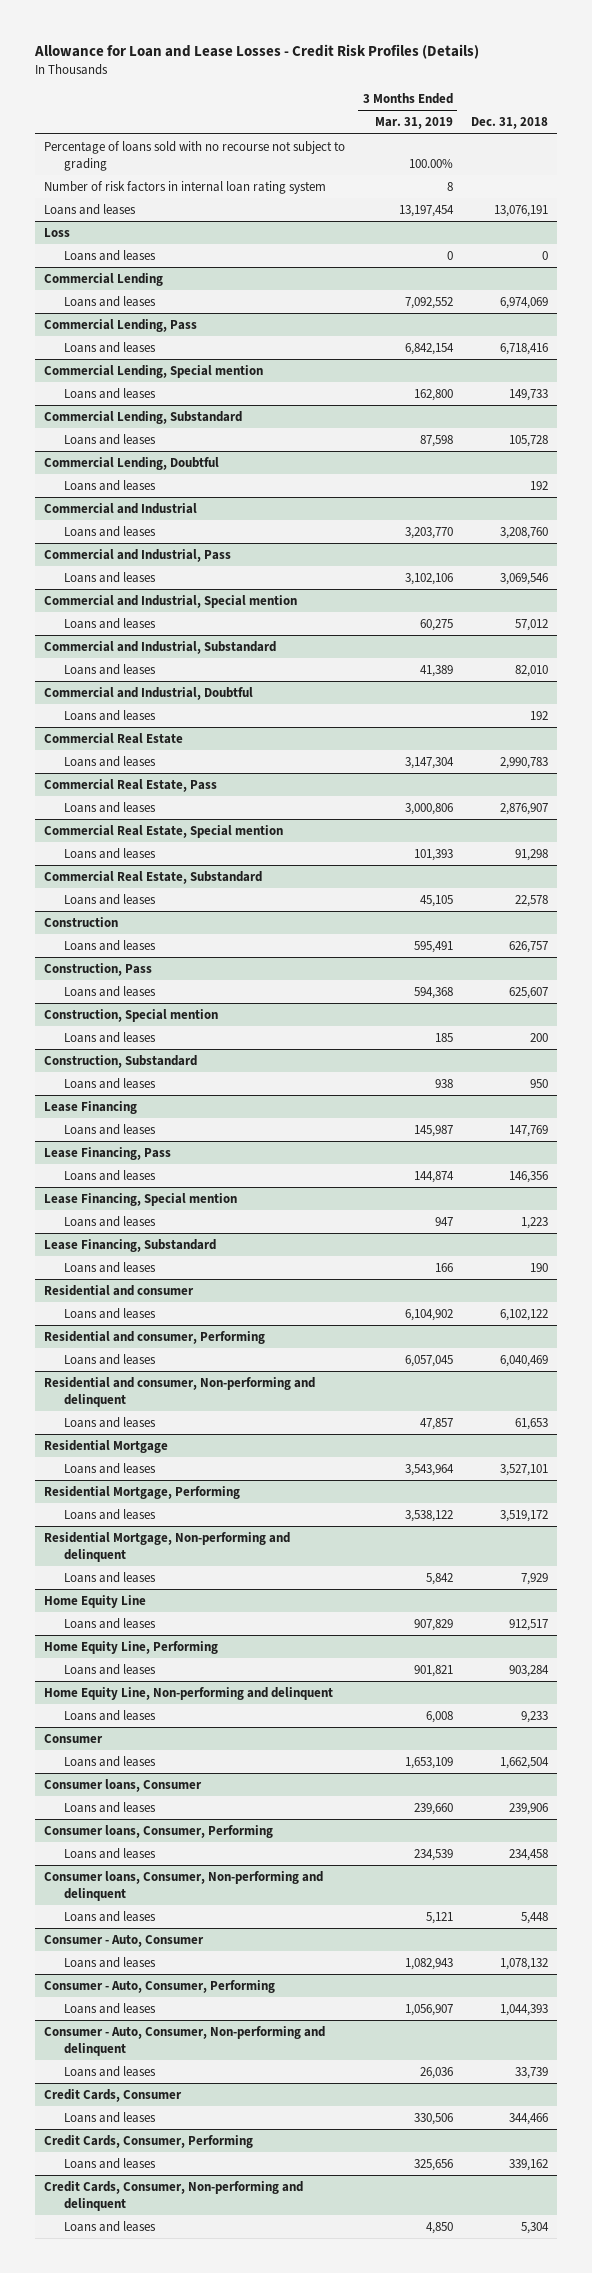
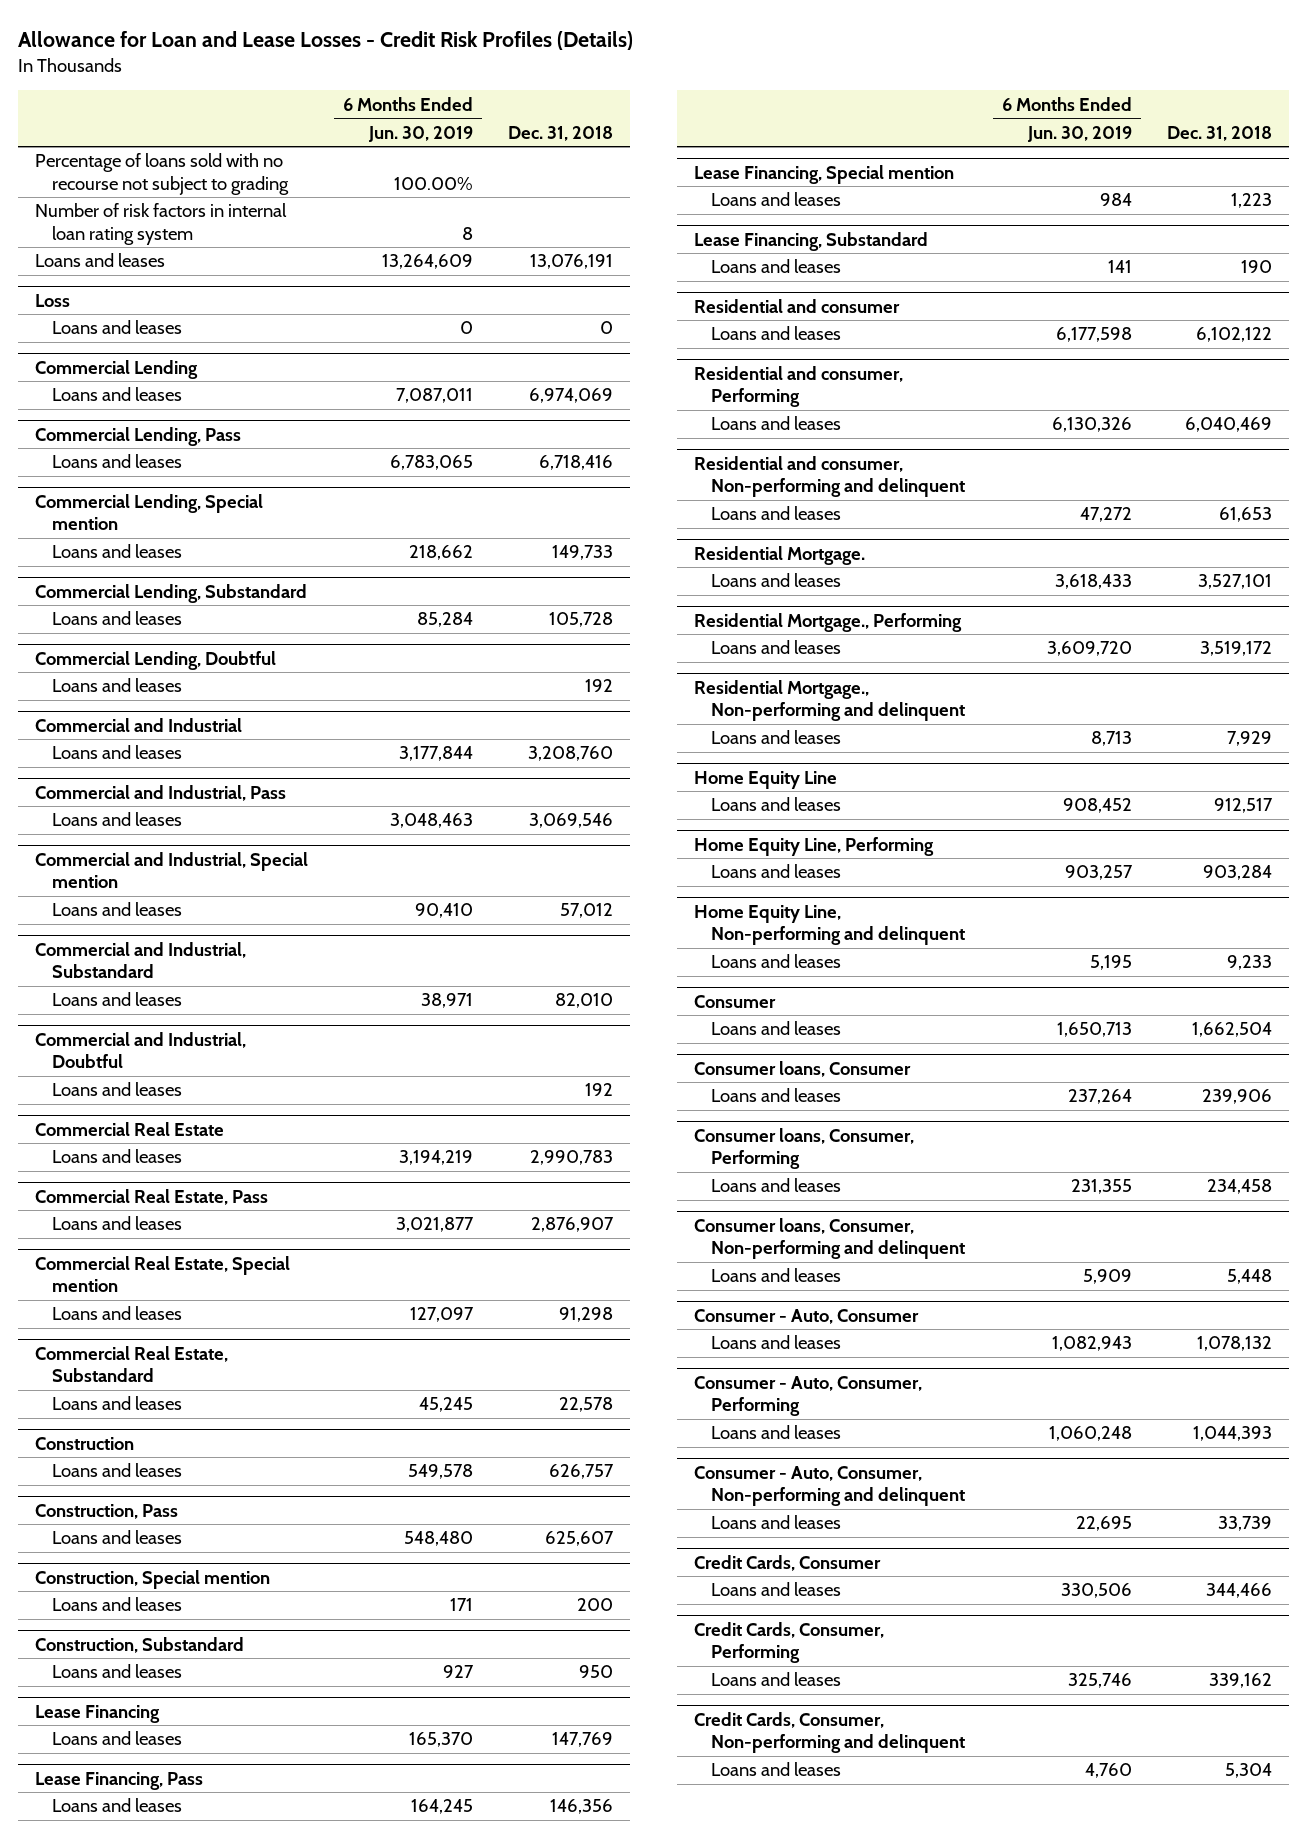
- | 3 Months Ended Mar. 31, 2019 | Dec. 31, 2018
+ | 6 Months Ended Jun. 30, 2019 | Dec. 31, 2018
- Residential Mortgage
+ Residential Mortgage.
- Residential Mortgage, Performing
+ Residential Mortgage., Performing
- Residential Mortgage, Non-performing and delinquent
+ Residential Mortgage., Non-performing and delinquent

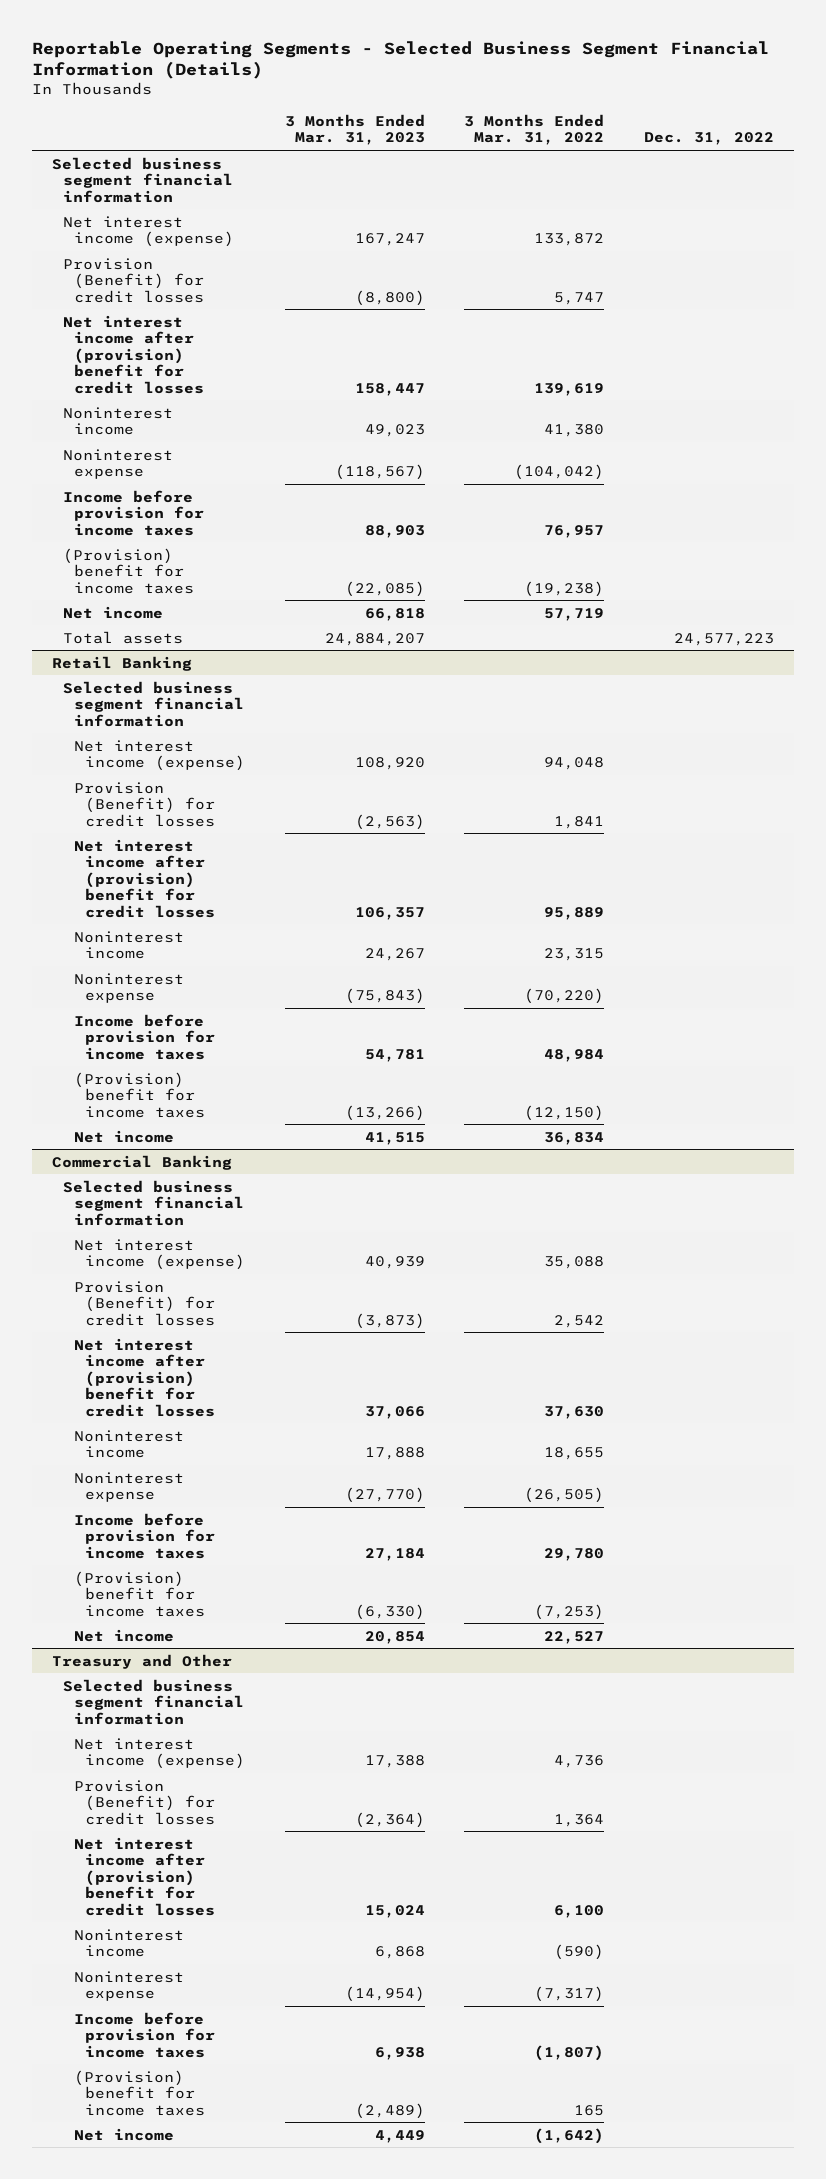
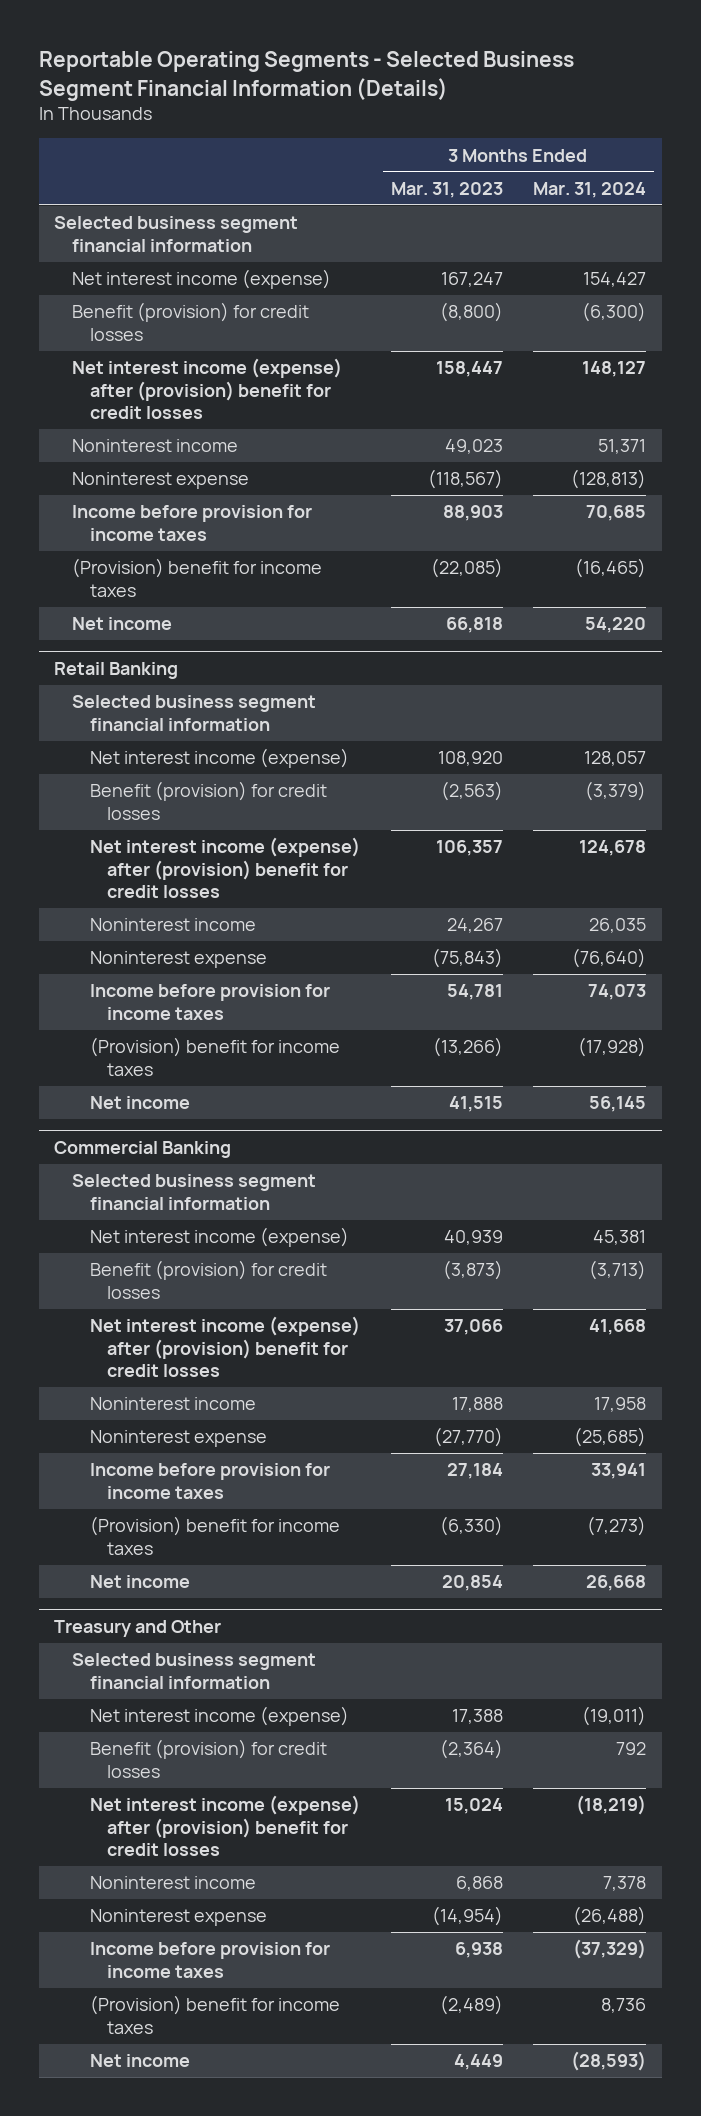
- | 3 Months Ended Mar. 31, 2023 | 3 Months Ended Mar. 31, 2022 | Dec. 31, 2022
+ | 3 Months Ended Mar. 31, 2023 | 3 Months Ended Mar. 31, 2024
- Provision (Benefit) for credit losses | (8,800) | 5,747 |
- Net interest income after (provision) benefit for credit losses | 158,447 | 139,619 |
+ Benefit (provision) for credit losses | (8,800) | (6,300)
+ Net interest income (expense) after (provision) benefit for credit losses | 158,447 | 148,127
- Total assets | 24,884,207 | | 24,577,223
@ Retail Banking
- Provision (Benefit) for credit losses | (2,563) | 1,841 |
- Net interest income after (provision) benefit for credit losses | 106,357 | 95,889 |
+ Benefit (provision) for credit losses | (2,563) | (3,379)
+ Net interest income (expense) after (provision) benefit for credit losses | 106,357 | 124,678
@ Commercial Banking
- Provision (Benefit) for credit losses | (3,873) | 2,542 |
- Net interest income after (provision) benefit for credit losses | 37,066 | 37,630 |
+ Benefit (provision) for credit losses | (3,873) | (3,713)
+ Net interest income (expense) after (provision) benefit for credit losses | 37,066 | 41,668
@ Treasury and Other
- Provision (Benefit) for credit losses | (2,364) | 1,364 |
- Net interest income after (provision) benefit for credit losses | 15,024 | 6,100 |
+ Benefit (provision) for credit losses | (2,364) | 792
+ Net interest income (expense) after (provision) benefit for credit losses | 15,024 | (18,219)

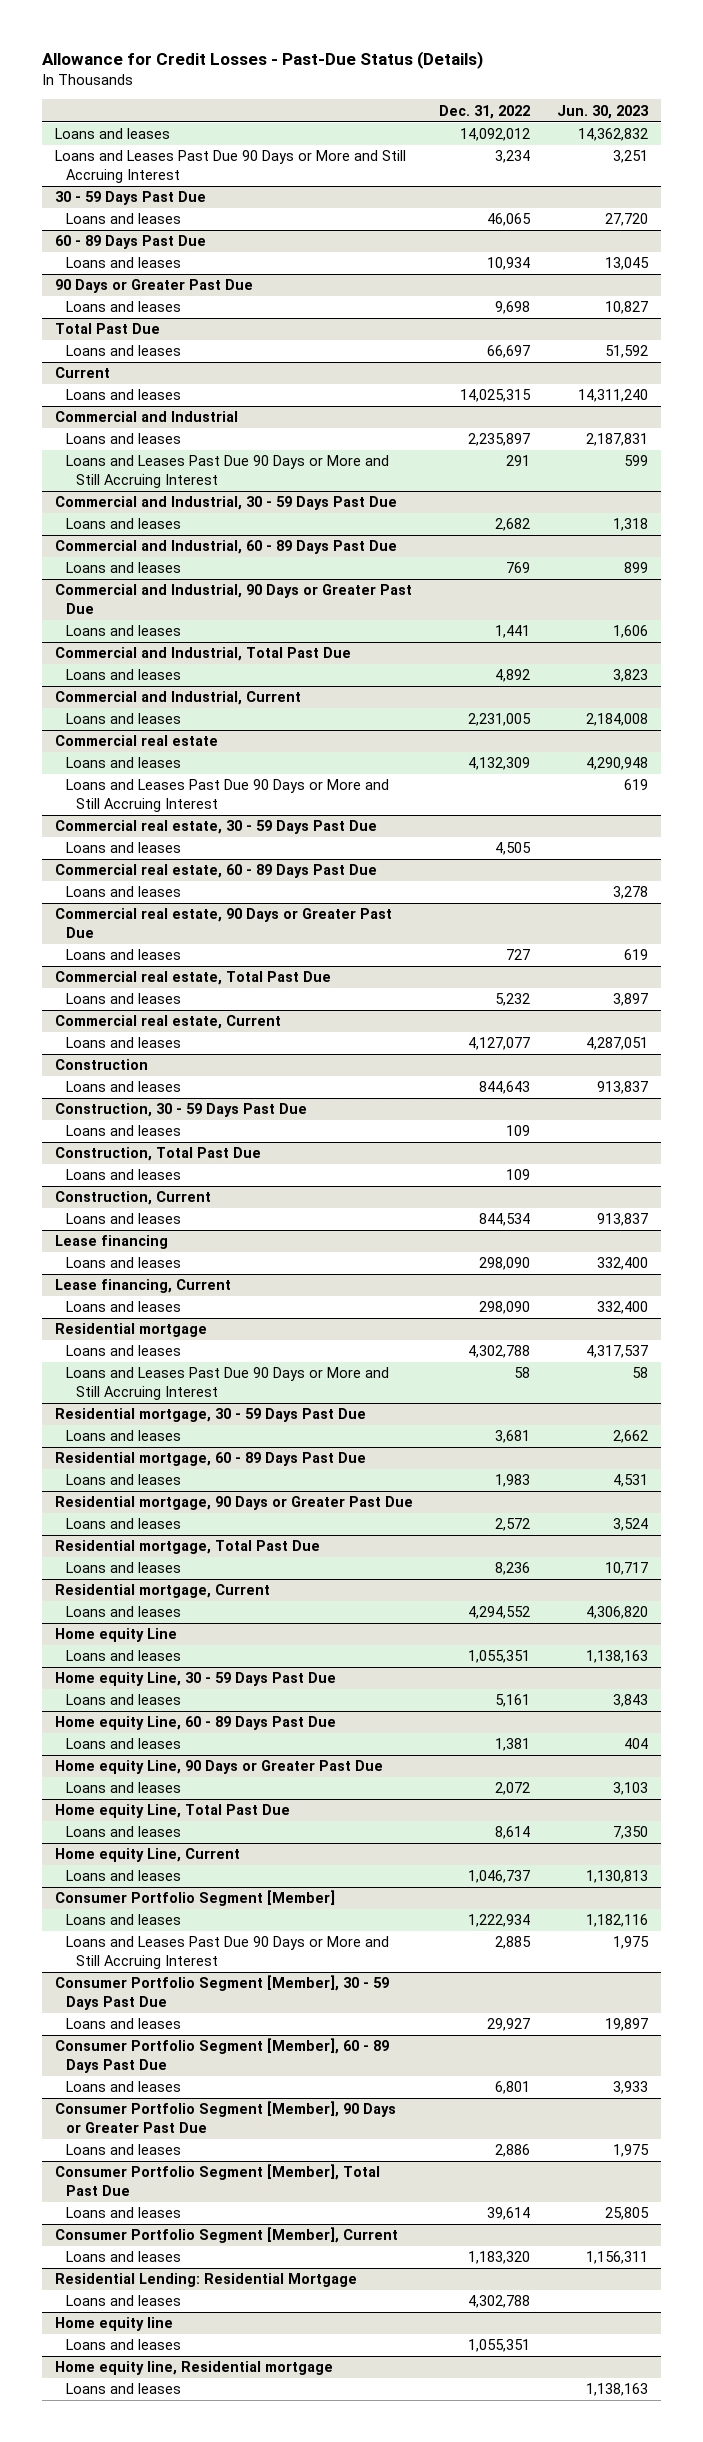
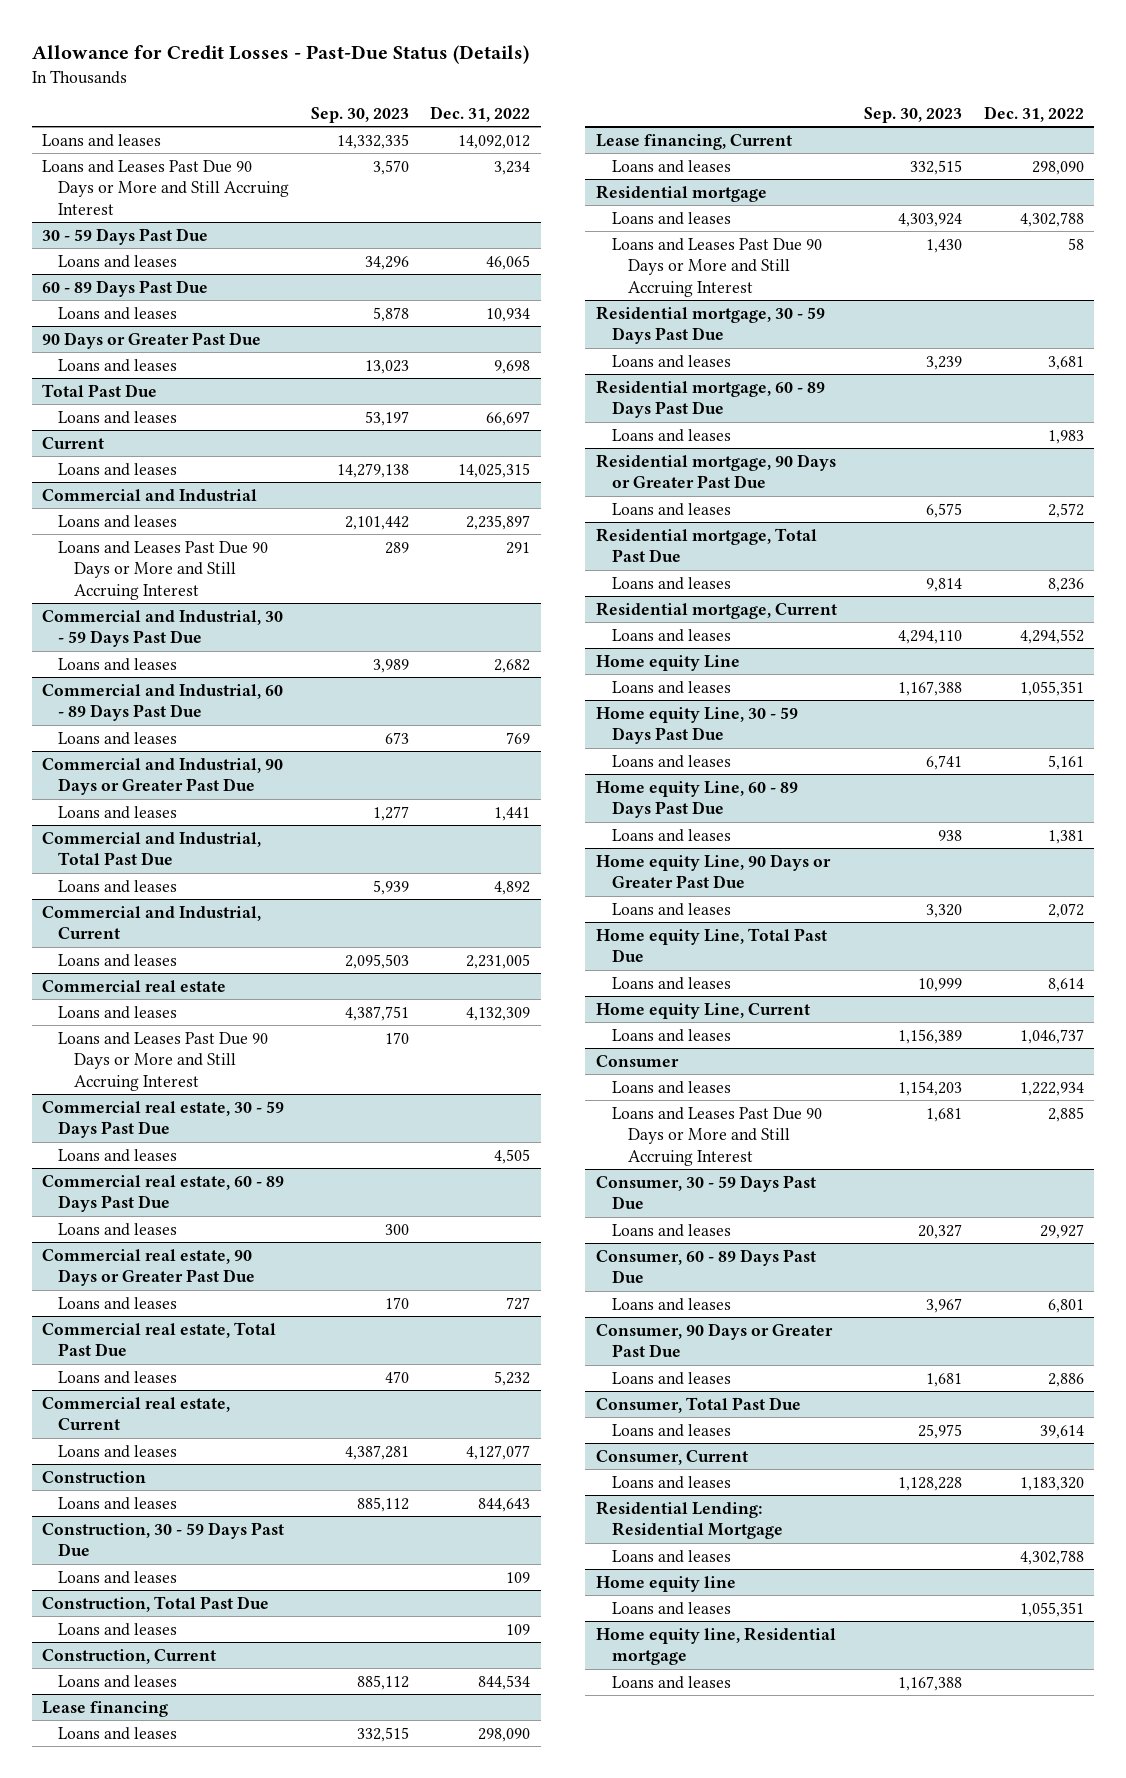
- | Dec. 31, 2022 | Jun. 30, 2023
+ | Sep. 30, 2023 | Dec. 31, 2022
- Consumer Portfolio Segment [Member]
+ Consumer
- Consumer Portfolio Segment [Member], 30 - 59 Days Past Due
+ Consumer, 30 - 59 Days Past Due
- Consumer Portfolio Segment [Member], 60 - 89 Days Past Due
+ Consumer, 60 - 89 Days Past Due
- Consumer Portfolio Segment [Member], 90 Days or Greater Past Due
+ Consumer, 90 Days or Greater Past Due
- Consumer Portfolio Segment [Member], Total Past Due
+ Consumer, Total Past Due
- Consumer Portfolio Segment [Member], Current
+ Consumer, Current

